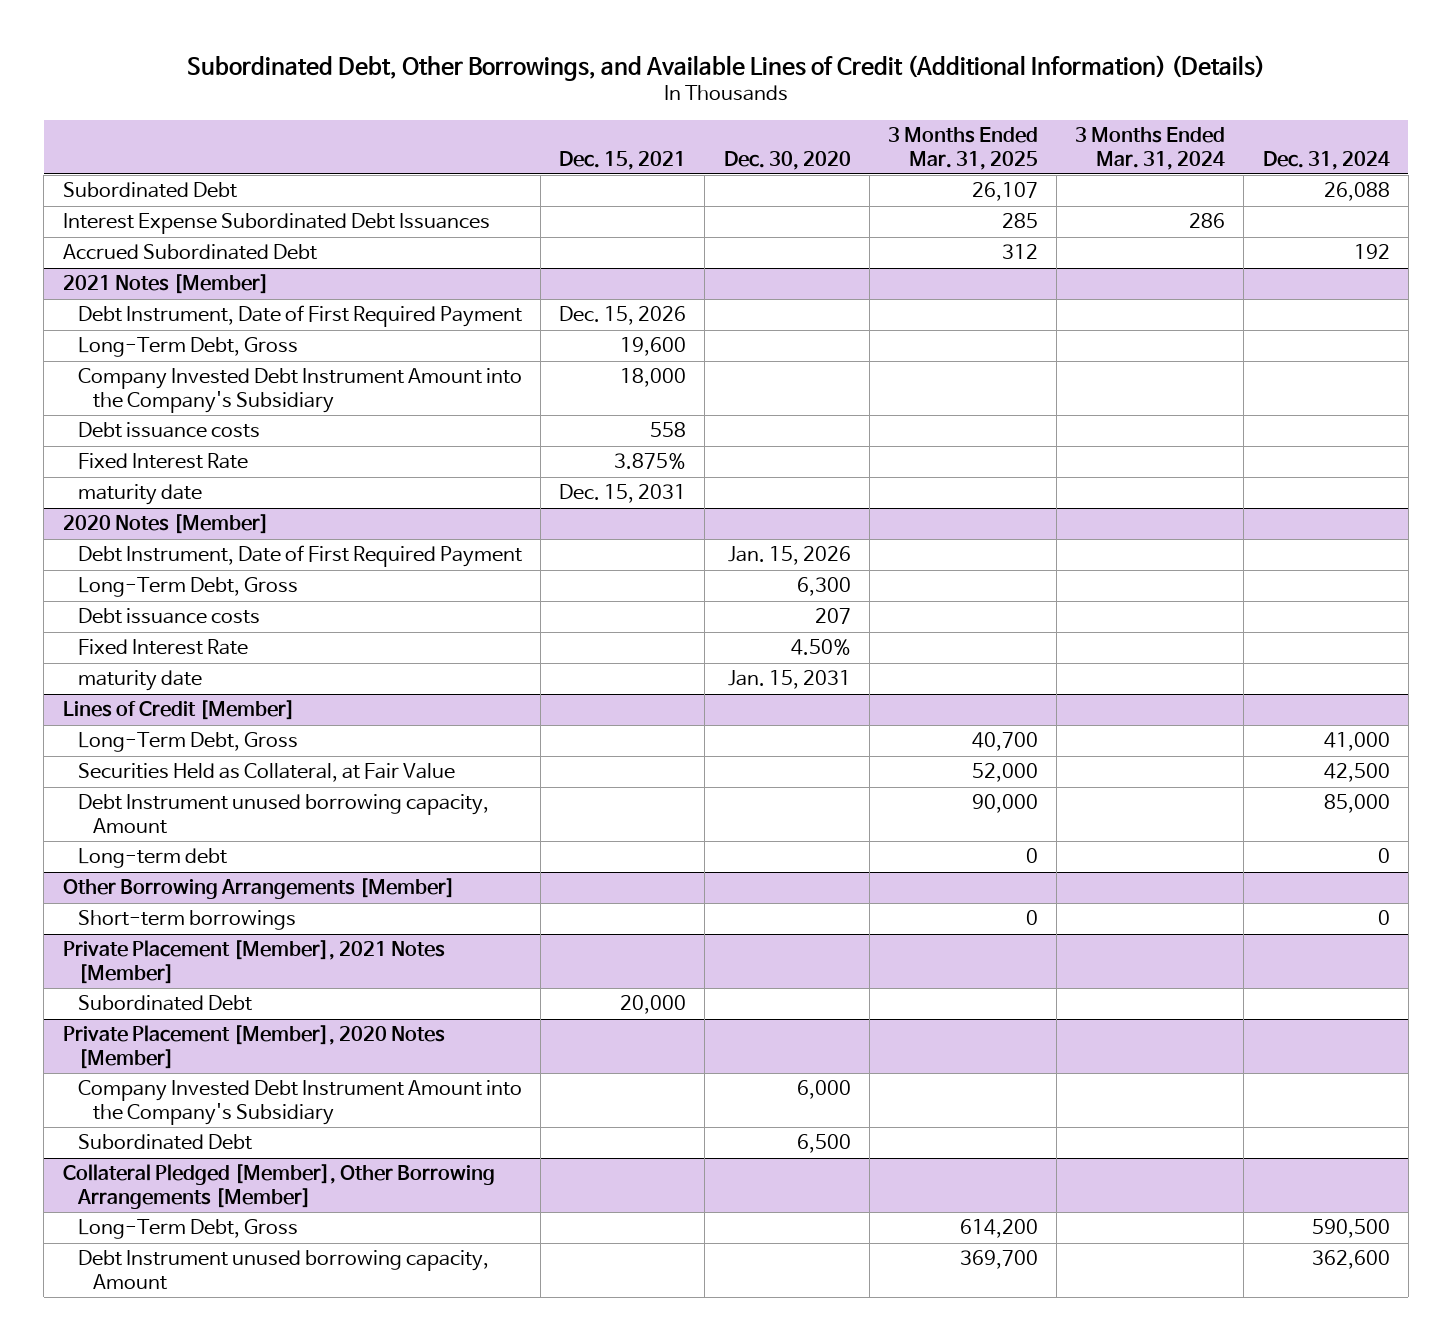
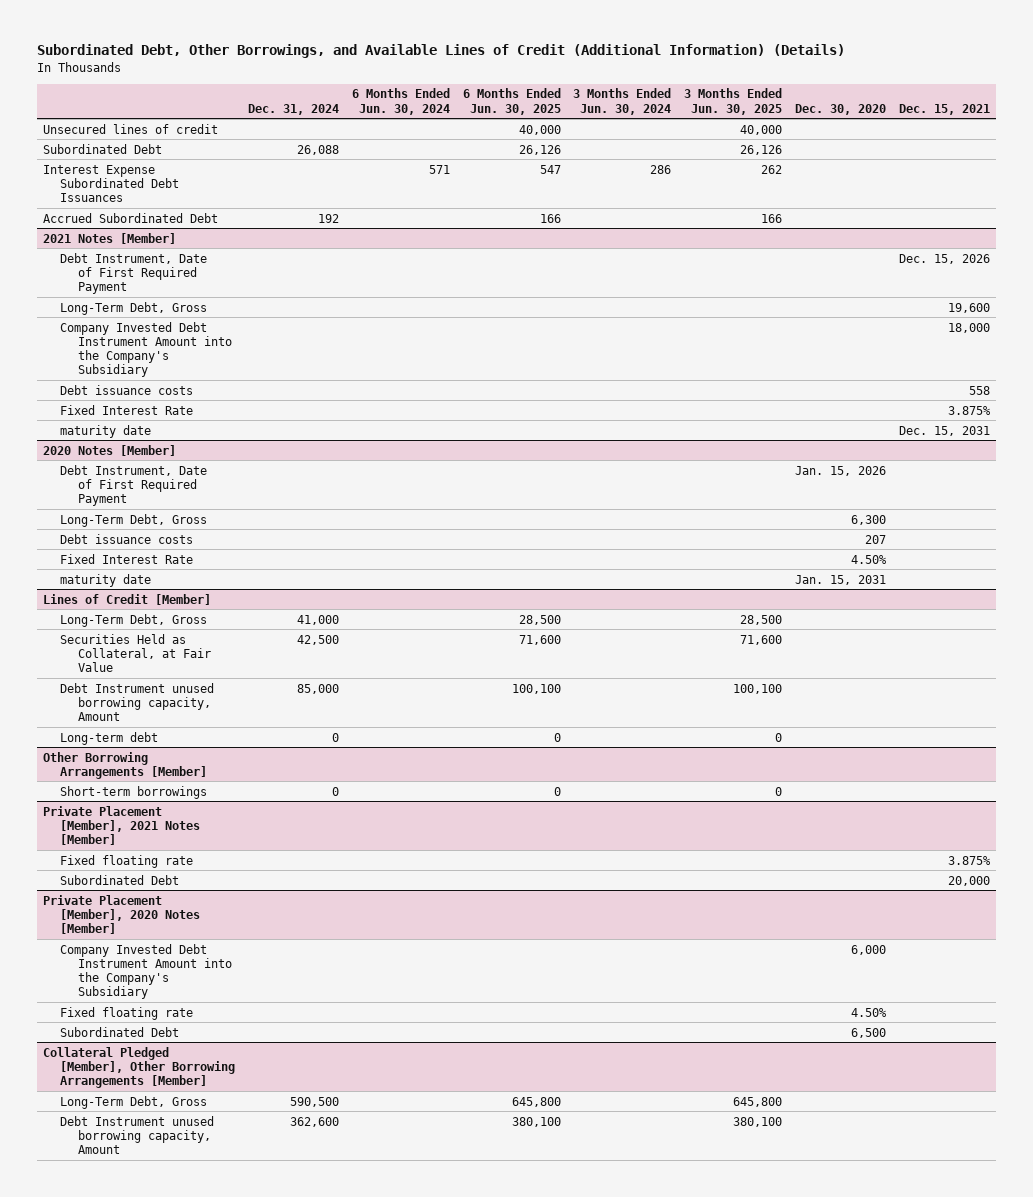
- | Dec. 15, 2021 | Dec. 30, 2020 | 3 Months Ended Mar. 31, 2025 | 3 Months Ended Mar. 31, 2024 | Dec. 31, 2024
+ | Dec. 31, 2024 | 6 Months Ended Jun. 30, 2024 | 6 Months Ended Jun. 30, 2025 | 3 Months Ended Jun. 30, 2024 | 3 Months Ended Jun. 30, 2025 | Dec. 30, 2020 | Dec. 15, 2021
+ Unsecured lines of credit | | | 40,000 | | 40,000 | |
@ Private Placement [Member], 2021 Notes [Member]
+ Fixed floating rate | | | | | | | 3.875%
@ Private Placement [Member], 2020 Notes [Member]
+ Fixed floating rate | | | | | | 4.50% |

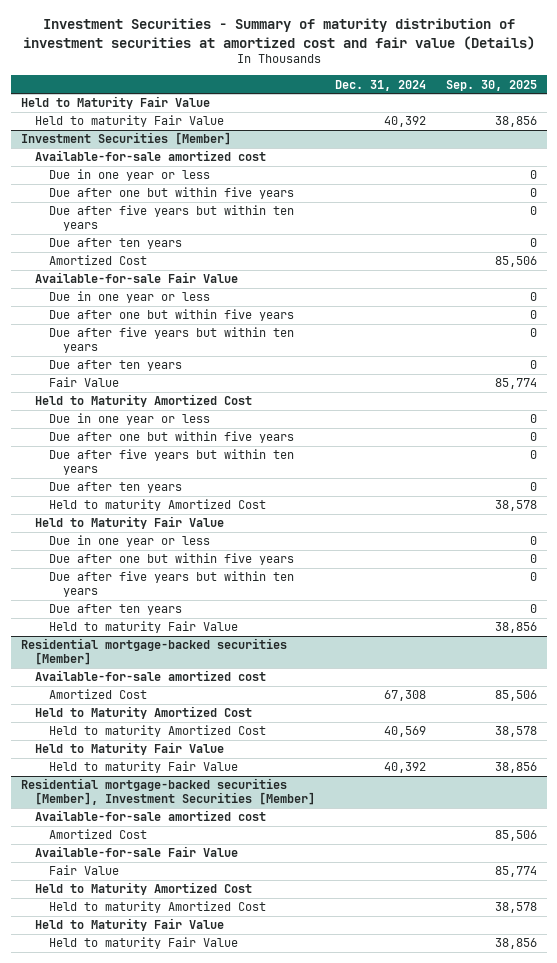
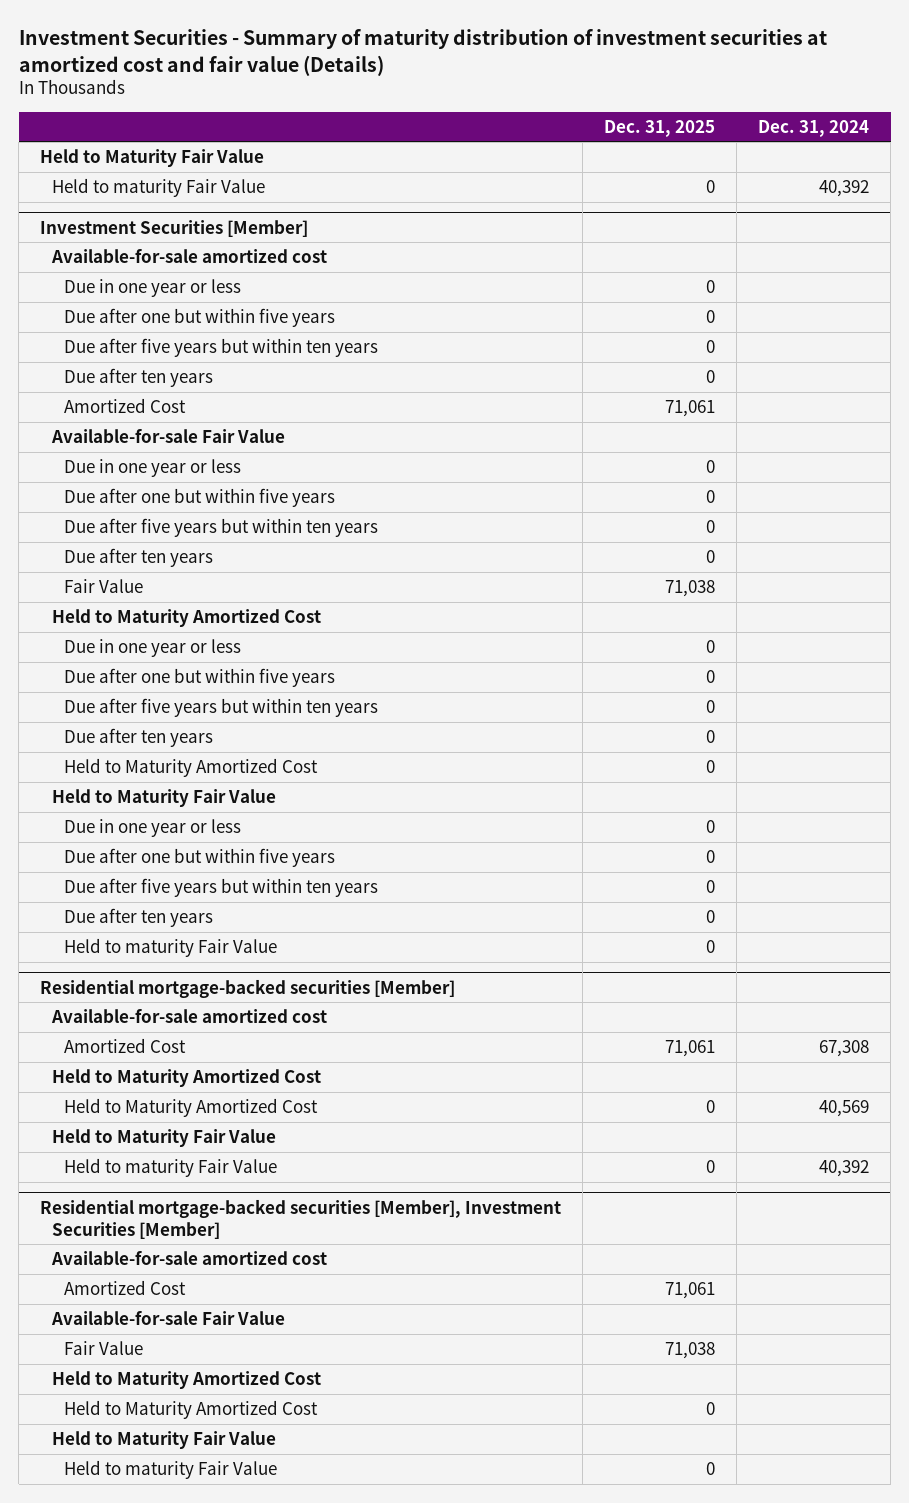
- | Dec. 31, 2024 | Sep. 30, 2025
+ | Dec. 31, 2025 | Dec. 31, 2024
@ Investment Securities [Member]
- Held to maturity Amortized Cost | | 38,578
+ Held to Maturity Amortized Cost | 0 |
@ Residential mortgage-backed securities [Member]
- Held to maturity Amortized Cost | 40,569 | 38,578
+ Held to Maturity Amortized Cost | 0 | 40,569
@ Residential mortgage-backed securities [Member], Investment Securities [Member]
- Held to maturity Amortized Cost | | 38,578
+ Held to Maturity Amortized Cost | 0 |

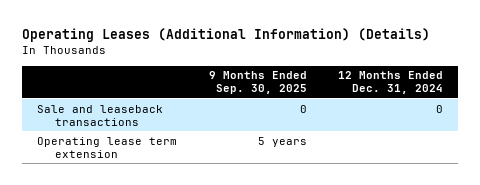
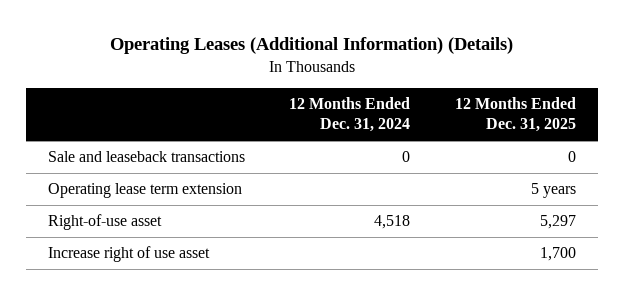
- | 9 Months Ended Sep. 30, 2025 | 12 Months Ended Dec. 31, 2024
+ | 12 Months Ended Dec. 31, 2024 | 12 Months Ended Dec. 31, 2025
+ Right-of-use asset | 4,518 | 5,297
+ Increase right of use asset | | 1,700

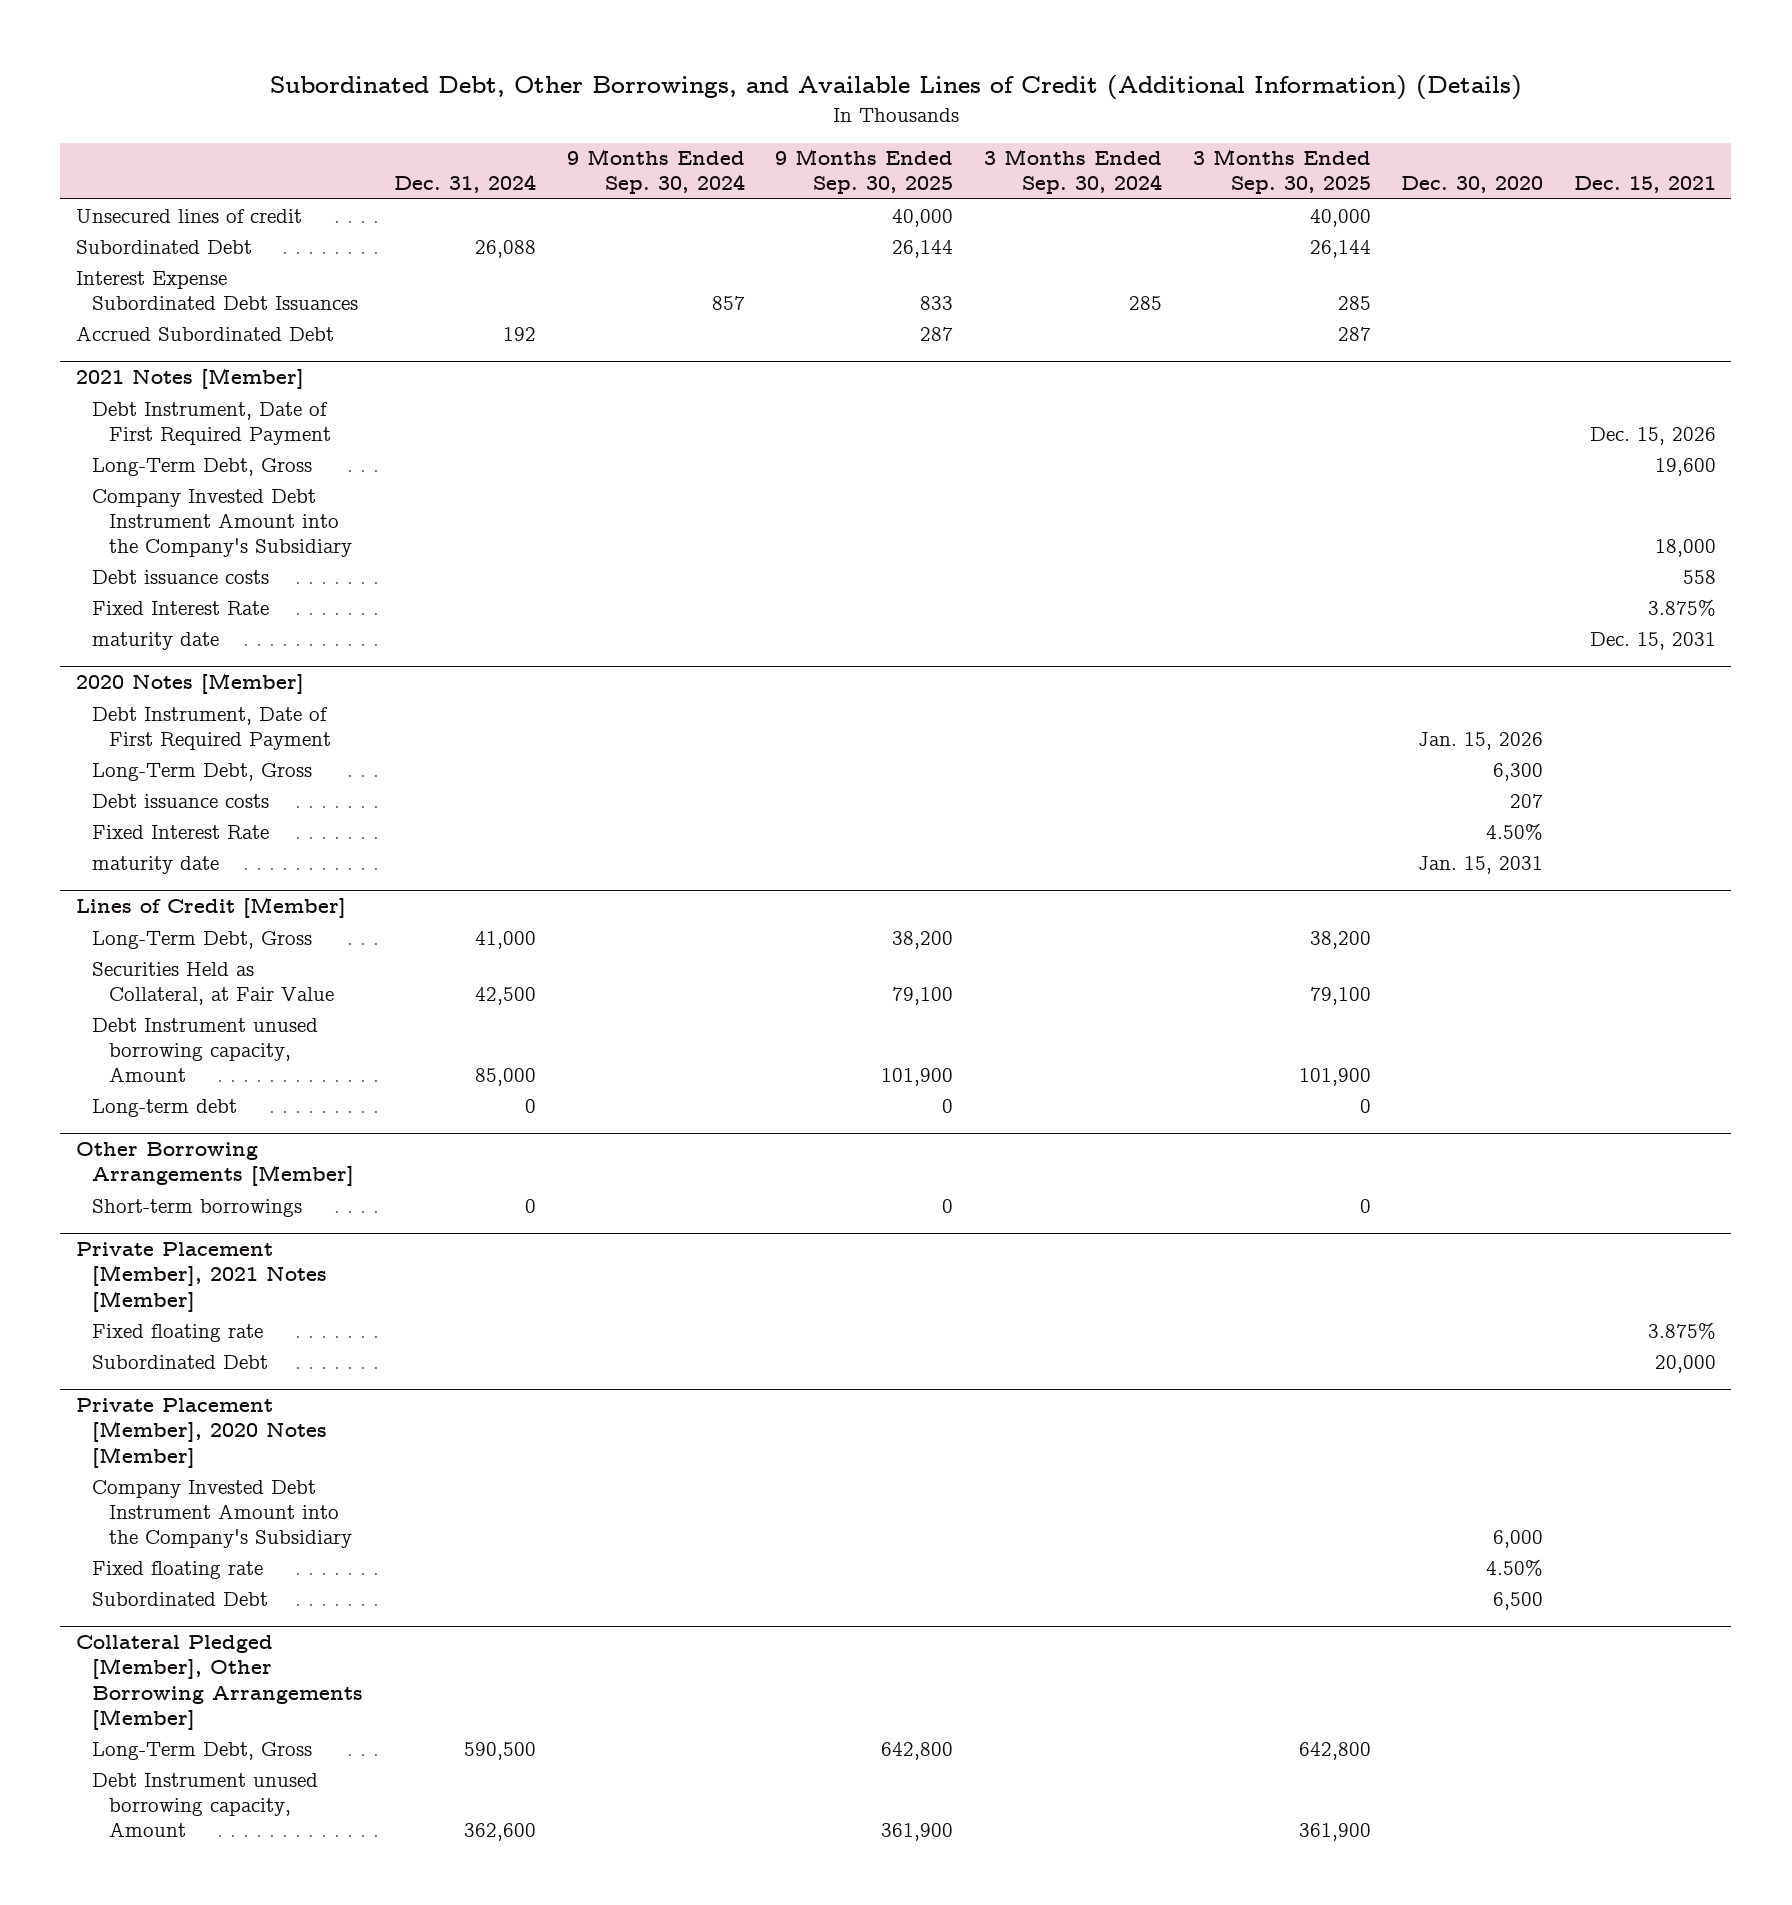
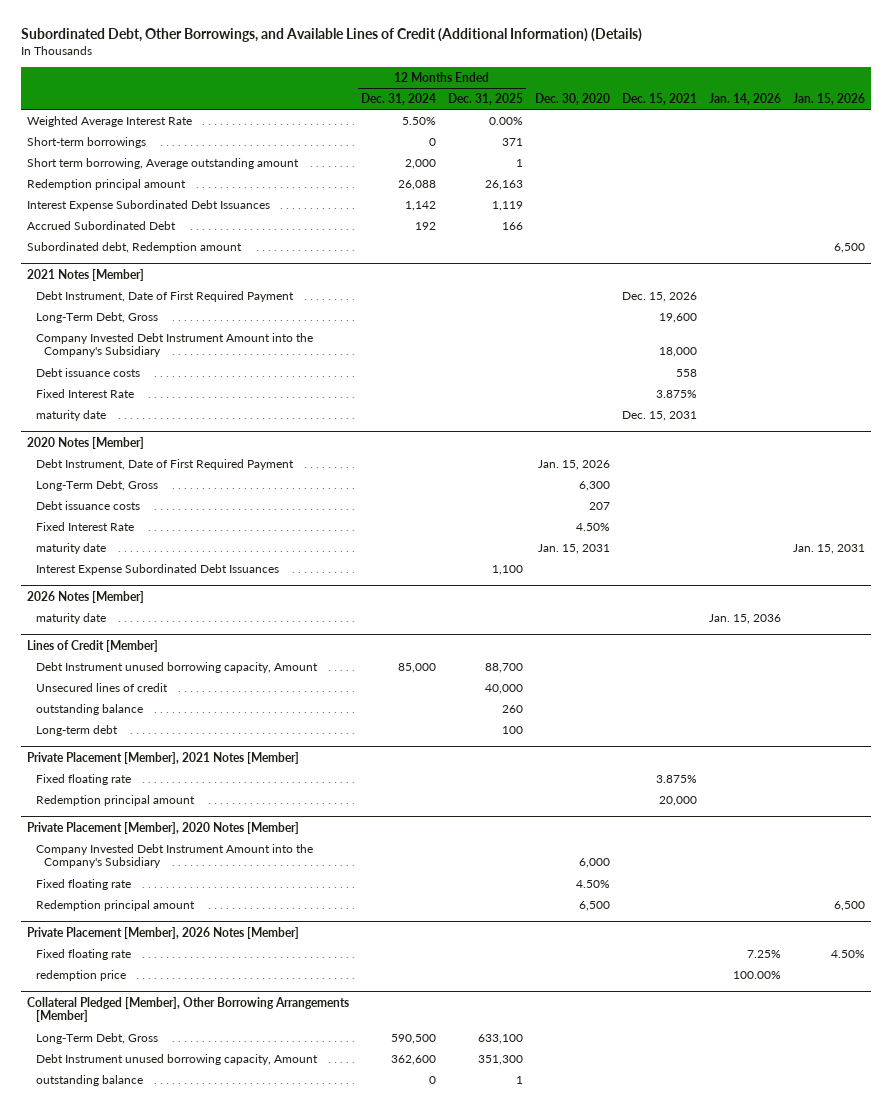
- | Dec. 31, 2024 | 9 Months Ended Sep. 30, 2024 | 9 Months Ended Sep. 30, 2025 | 3 Months Ended Sep. 30, 2024 | 3 Months Ended Sep. 30, 2025 | Dec. 30, 2020 | Dec. 15, 2021
+ | 12 Months Ended Dec. 31, 2024 | 12 Months Ended Dec. 31, 2025 | Dec. 30, 2020 | Dec. 15, 2021 | Jan. 14, 2026 | Jan. 15, 2026
- Unsecured lines of credit | | | 40,000 | | 40,000 | |
- Subordinated Debt | 26,088 | | 26,144 | | 26,144 | |
+ Weighted Average Interest Rate | 5.50% | 0.00% | | | |
+ Short-term borrowings | 0 | 371 | | | |
+ Short term borrowing, Average outstanding amount | 2,000 | 1 | | | |
+ Redemption principal amount | 26,088 | 26,163 | | | |
+ Subordinated debt, Redemption amount | | | | | | 6,500
@ 2020 Notes [Member]
+ Interest Expense Subordinated Debt Issuances | | 1,100 | | | |
+ 2026 Notes [Member]
+ maturity date | | | | | Jan. 15, 2036 |
@ Lines of Credit [Member]
- Long-Term Debt, Gross | 41,000 | | 38,200 | | 38,200 | |
- Securities Held as Collateral, at Fair Value | 42,500 | | 79,100 | | 79,100 | |
+ Unsecured lines of credit | | 40,000 | | | |
+ outstanding balance | | 260 | | | |
- Other Borrowing Arrangements [Member]
- Short-term borrowings | 0 | | 0 | | 0 | |
@ Private Placement [Member], 2021 Notes [Member]
- Subordinated Debt | | | | | | | 20,000
+ Redemption principal amount | | | | 20,000 | |
@ Private Placement [Member], 2020 Notes [Member]
- Subordinated Debt | | | | | | 6,500 |
+ Redemption principal amount | | | 6,500 | | | 6,500
+ Private Placement [Member], 2026 Notes [Member]
+ Fixed floating rate | | | | | 7.25% | 4.50%
+ redemption price | | | | | 100.00% |
@ Collateral Pledged [Member], Other Borrowing Arrangements [Member]
+ outstanding balance | 0 | 1 | | | |

